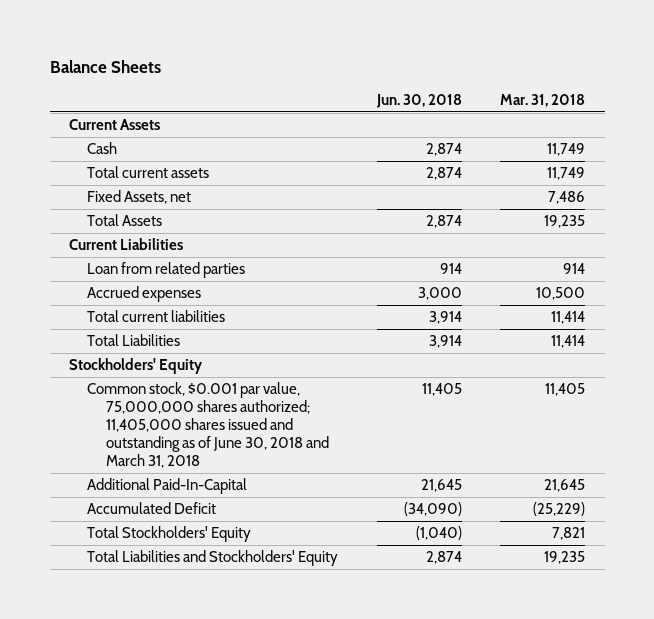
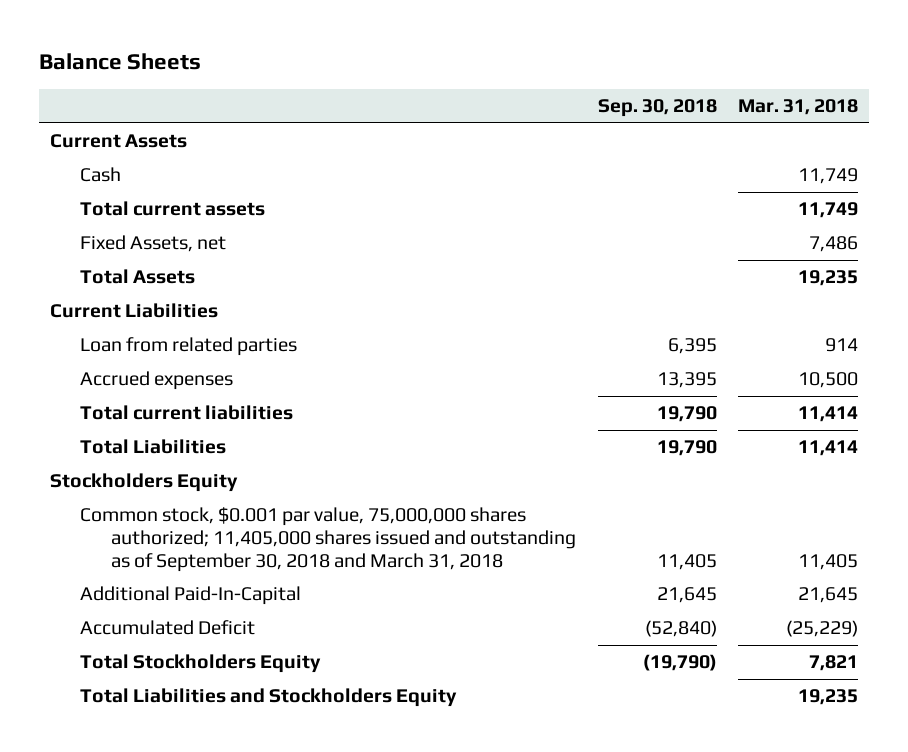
- | Jun. 30, 2018 | Mar. 31, 2018
+ | Sep. 30, 2018 | Mar. 31, 2018
- Stockholders' Equity
- Common stock, $0.001 par value, 75,000,000 shares authorized; 11,405,000 shares issued and outstanding as of June 30, 2018 and March 31, 2018 | 11,405 | 11,405
+ Stockholders Equity
+ Common stock, $0.001 par value, 75,000,000 shares authorized; 11,405,000 shares issued and outstanding as of September 30, 2018 and March 31, 2018 | 11,405 | 11,405
- Total Stockholders' Equity | (1,040) | 7,821
- Total Liabilities and Stockholders' Equity | 2,874 | 19,235
+ Total Stockholders Equity | (19,790) | 7,821
+ Total Liabilities and Stockholders Equity | | 19,235

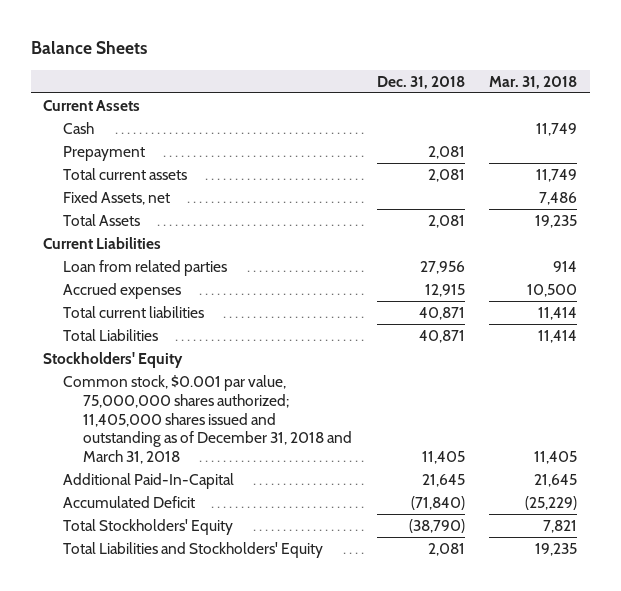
- | Sep. 30, 2018 | Mar. 31, 2018
+ | Dec. 31, 2018 | Mar. 31, 2018
+ Prepayment | 2,081 |
- Stockholders Equity
- Common stock, $0.001 par value, 75,000,000 shares authorized; 11,405,000 shares issued and outstanding as of September 30, 2018 and March 31, 2018 | 11,405 | 11,405
+ Stockholders' Equity
+ Common stock, $0.001 par value, 75,000,000 shares authorized; 11,405,000 shares issued and outstanding as of December 31, 2018 and March 31, 2018 | 11,405 | 11,405
- Total Stockholders Equity | (19,790) | 7,821
- Total Liabilities and Stockholders Equity | | 19,235
+ Total Stockholders' Equity | (38,790) | 7,821
+ Total Liabilities and Stockholders' Equity | 2,081 | 19,235

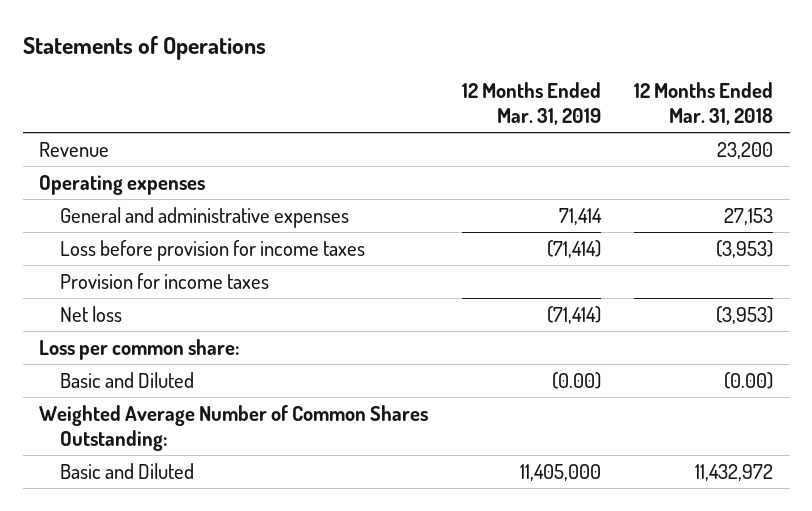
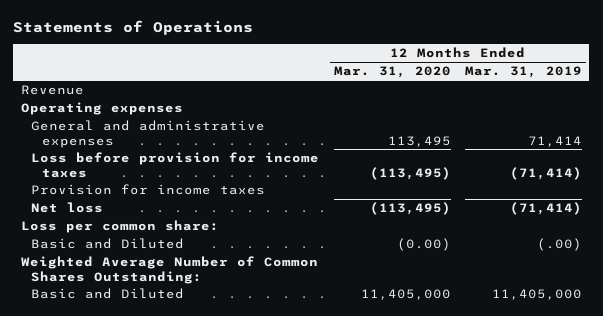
- | 12 Months Ended Mar. 31, 2019 | 12 Months Ended Mar. 31, 2018
+ | 12 Months Ended Mar. 31, 2020 | 12 Months Ended Mar. 31, 2019
- Basic and Diluted | (0.00) | (0.00)
+ Basic and Diluted | (0.00) | (.00)

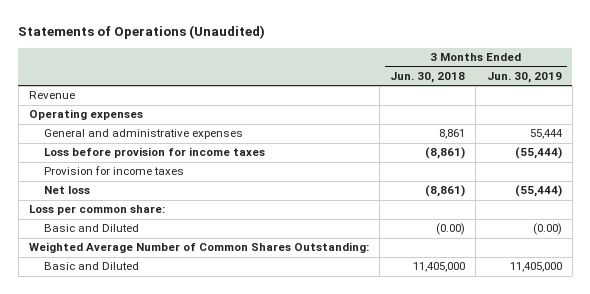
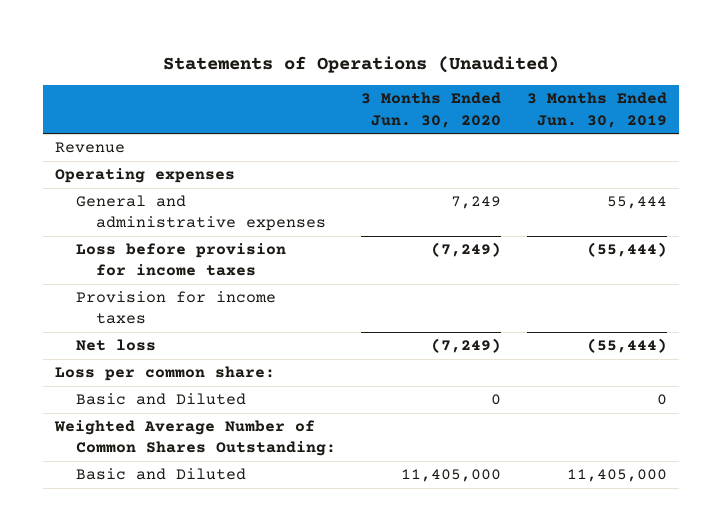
- | 3 Months Ended Jun. 30, 2018 | 3 Months Ended Jun. 30, 2019
+ | 3 Months Ended Jun. 30, 2020 | 3 Months Ended Jun. 30, 2019
- Basic and Diluted | (0.00) | (0.00)
+ Basic and Diluted | 0 | 0

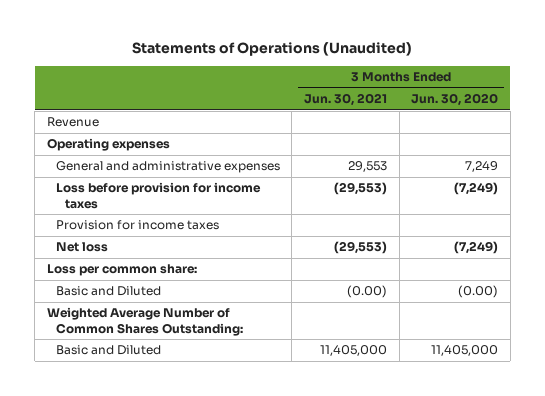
- | 3 Months Ended Jun. 30, 2020 | 3 Months Ended Jun. 30, 2019
+ | 3 Months Ended Jun. 30, 2021 | 3 Months Ended Jun. 30, 2020
- Basic and Diluted | 0 | 0
+ Basic and Diluted | (0.00) | (0.00)

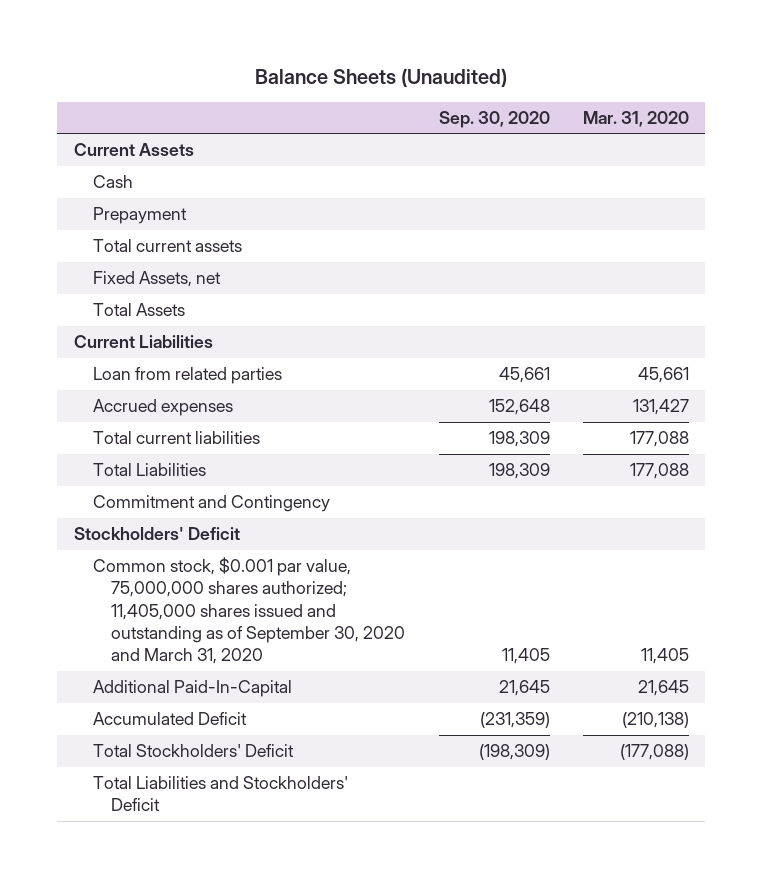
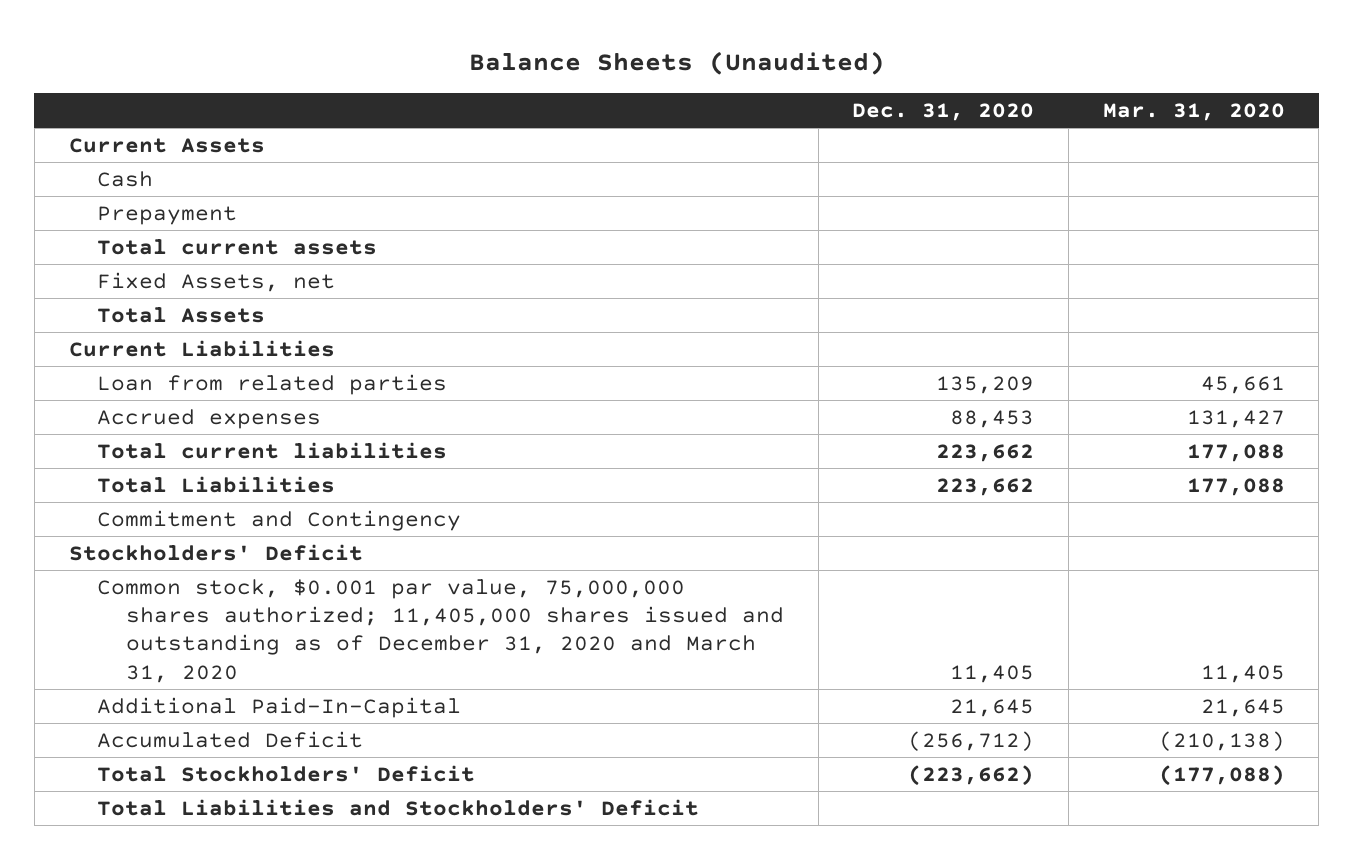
- | Sep. 30, 2020 | Mar. 31, 2020
+ | Dec. 31, 2020 | Mar. 31, 2020
- Common stock, $0.001 par value, 75,000,000 shares authorized; 11,405,000 shares issued and outstanding as of September 30, 2020 and March 31, 2020 | 11,405 | 11,405
+ Common stock, $0.001 par value, 75,000,000 shares authorized; 11,405,000 shares issued and outstanding as of December 31, 2020 and March 31, 2020 | 11,405 | 11,405

